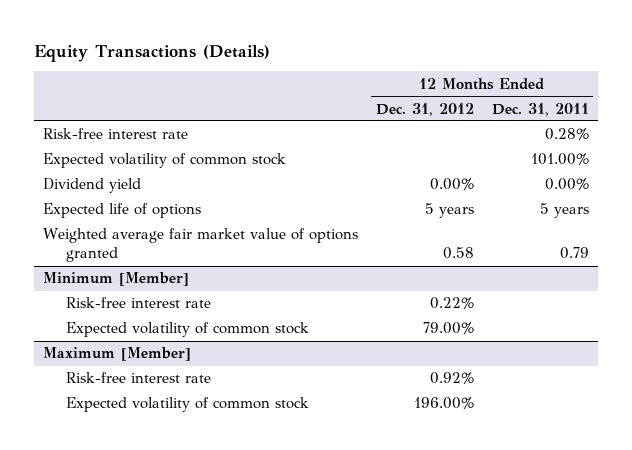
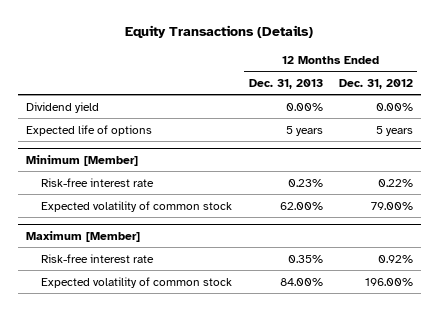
- | 12 Months Ended Dec. 31, 2012 | 12 Months Ended Dec. 31, 2011
+ | 12 Months Ended Dec. 31, 2013 | 12 Months Ended Dec. 31, 2012
- Risk-free interest rate | | 0.28%
- Expected volatility of common stock | | 101.00%
- Weighted average fair market value of options granted | 0.58 | 0.79

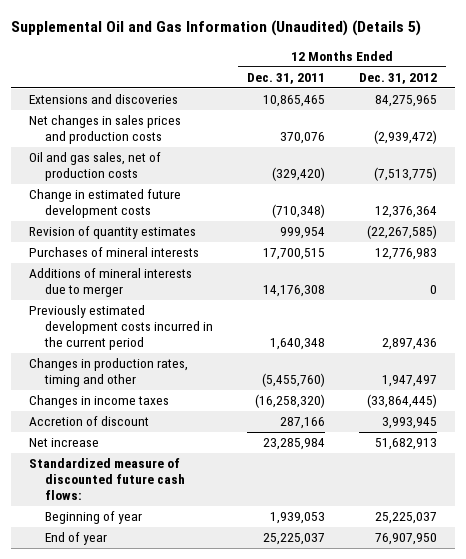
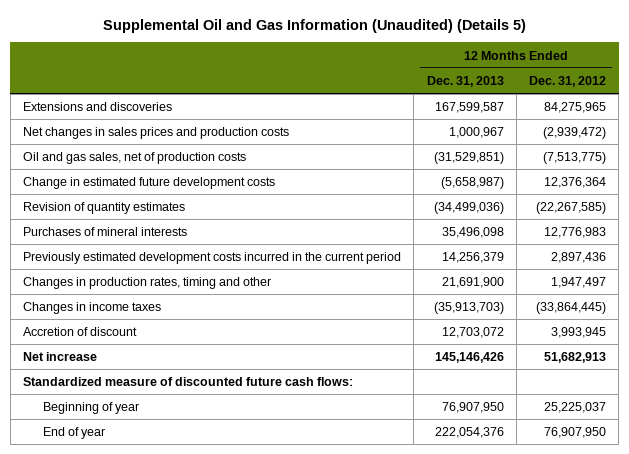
- | 12 Months Ended Dec. 31, 2011 | 12 Months Ended Dec. 31, 2012
+ | 12 Months Ended Dec. 31, 2013 | 12 Months Ended Dec. 31, 2012
- Additions of mineral interests due to merger | 14,176,308 | 0

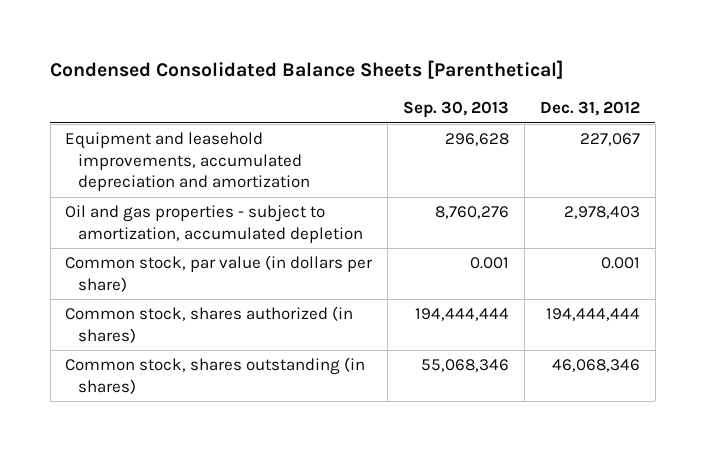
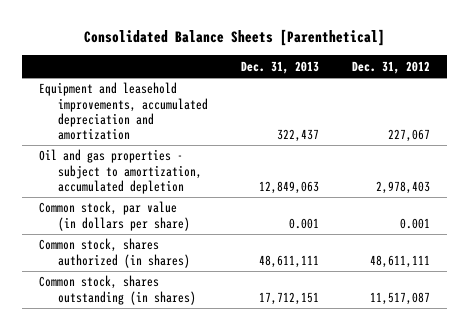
- Condensed Consolidated Balance Sheets [Parenthetical]
+ Consolidated Balance Sheets [Parenthetical]
- | Sep. 30, 2013 | Dec. 31, 2012
+ | Dec. 31, 2013 | Dec. 31, 2012
- Common stock, shares authorized (in shares) | 194,444,444 | 194,444,444
- Common stock, shares outstanding (in shares) | 55,068,346 | 46,068,346
+ Common stock, shares authorized (in shares) | 48,611,111 | 48,611,111
+ Common stock, shares outstanding (in shares) | 17,712,151 | 11,517,087

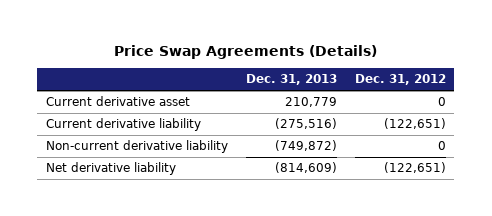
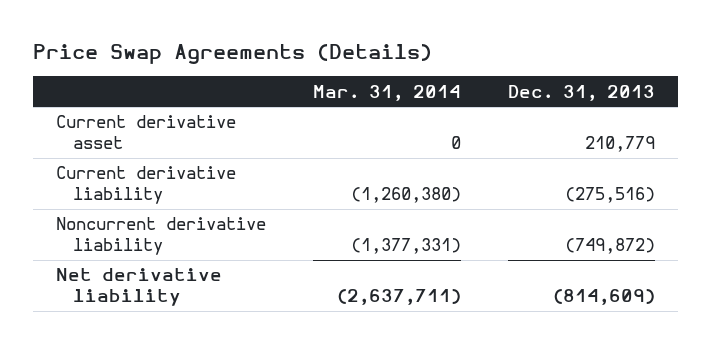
- | Dec. 31, 2013 | Dec. 31, 2012
+ | Mar. 31, 2014 | Dec. 31, 2013
- Non-current derivative liability | (749,872) | 0
+ Noncurrent derivative liability | (1,377,331) | (749,872)

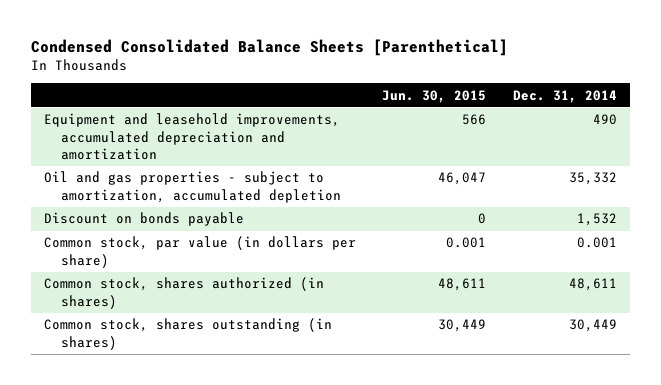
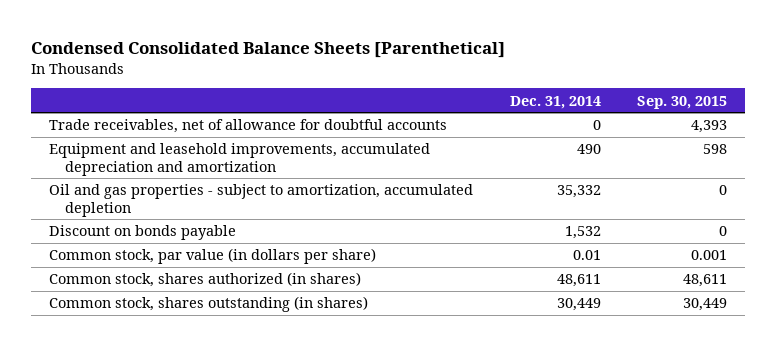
- | Jun. 30, 2015 | Dec. 31, 2014
+ | Dec. 31, 2014 | Sep. 30, 2015
+ Trade receivables, net of allowance for doubtful accounts | 0 | 4,393
- Common stock, par value (in dollars per share) | 0.001 | 0.001
+ Common stock, par value (in dollars per share) | 0.01 | 0.001

